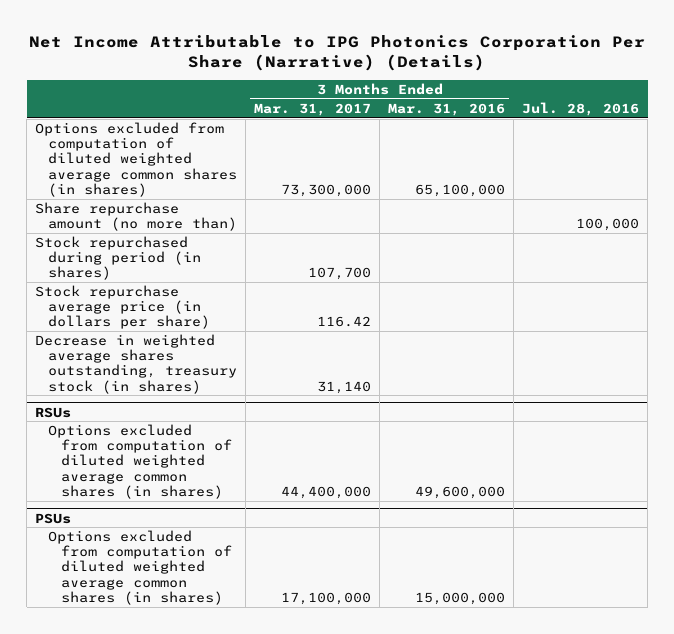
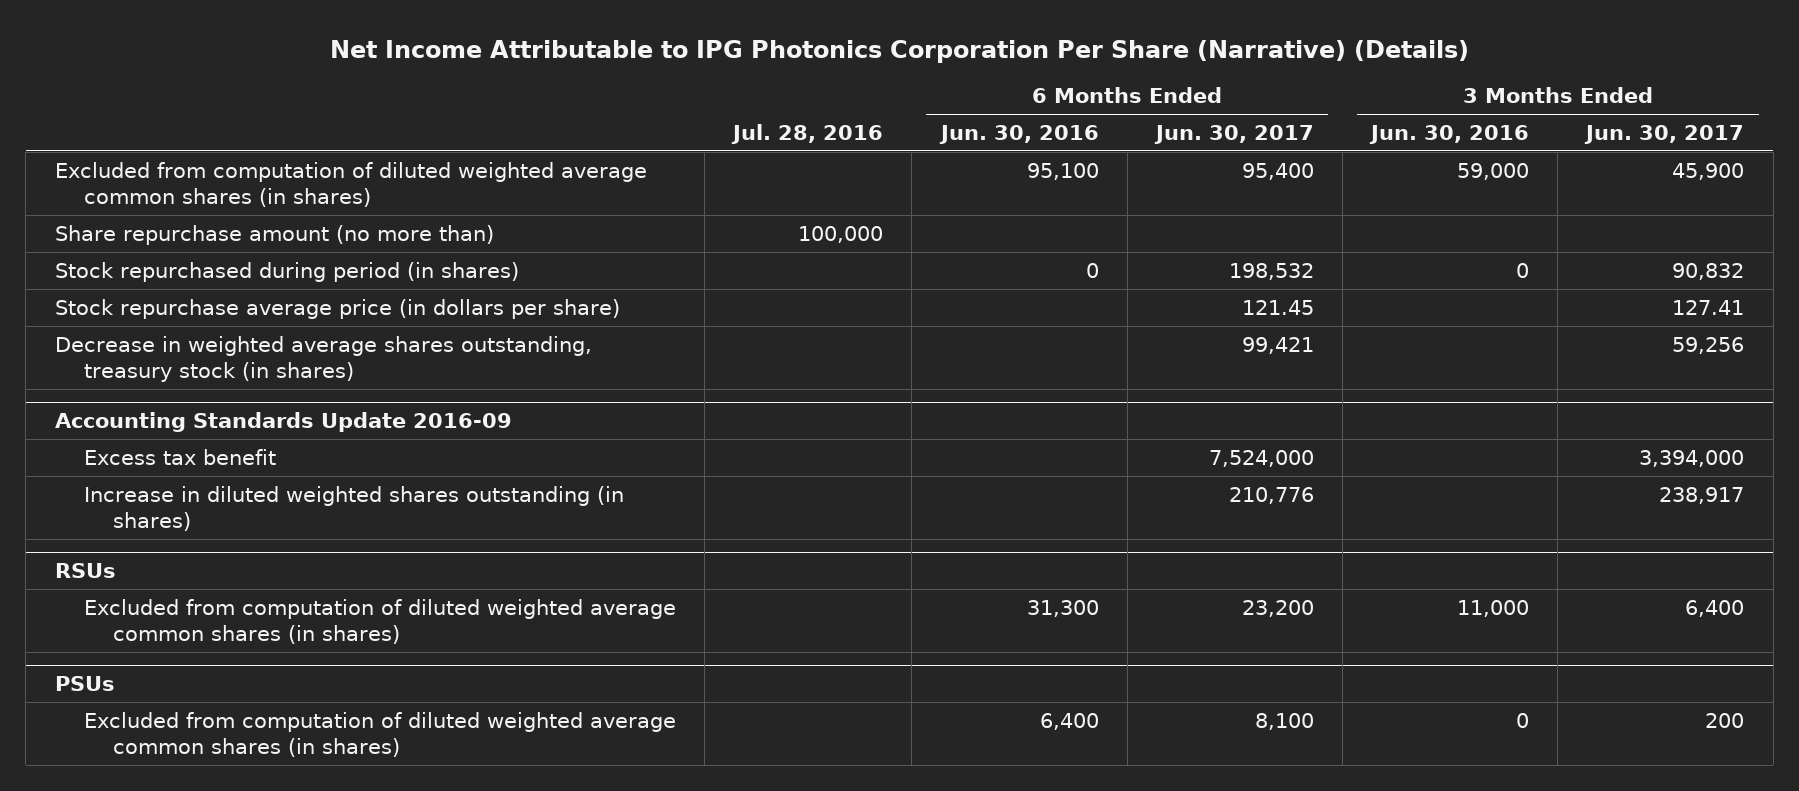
- | 3 Months Ended Mar. 31, 2017 | 3 Months Ended Mar. 31, 2016 | Jul. 28, 2016
+ | Jul. 28, 2016 | 6 Months Ended Jun. 30, 2016 | 6 Months Ended Jun. 30, 2017 | 3 Months Ended Jun. 30, 2016 | 3 Months Ended Jun. 30, 2017
- Options excluded from computation of diluted weighted average common shares (in shares) | 73,300,000 | 65,100,000 |
+ Excluded from computation of diluted weighted average common shares (in shares) | | 95,100 | 95,400 | 59,000 | 45,900
+ Accounting Standards Update 2016-09
+ Excess tax benefit | | | 7,524,000 | | 3,394,000
+ Increase in diluted weighted shares outstanding (in shares) | | | 210,776 | | 238,917
@ RSUs
- Options excluded from computation of diluted weighted average common shares (in shares) | 44,400,000 | 49,600,000 |
+ Excluded from computation of diluted weighted average common shares (in shares) | | 31,300 | 23,200 | 11,000 | 6,400
@ PSUs
- Options excluded from computation of diluted weighted average common shares (in shares) | 17,100,000 | 15,000,000 |
+ Excluded from computation of diluted weighted average common shares (in shares) | | 6,400 | 8,100 | 0 | 200

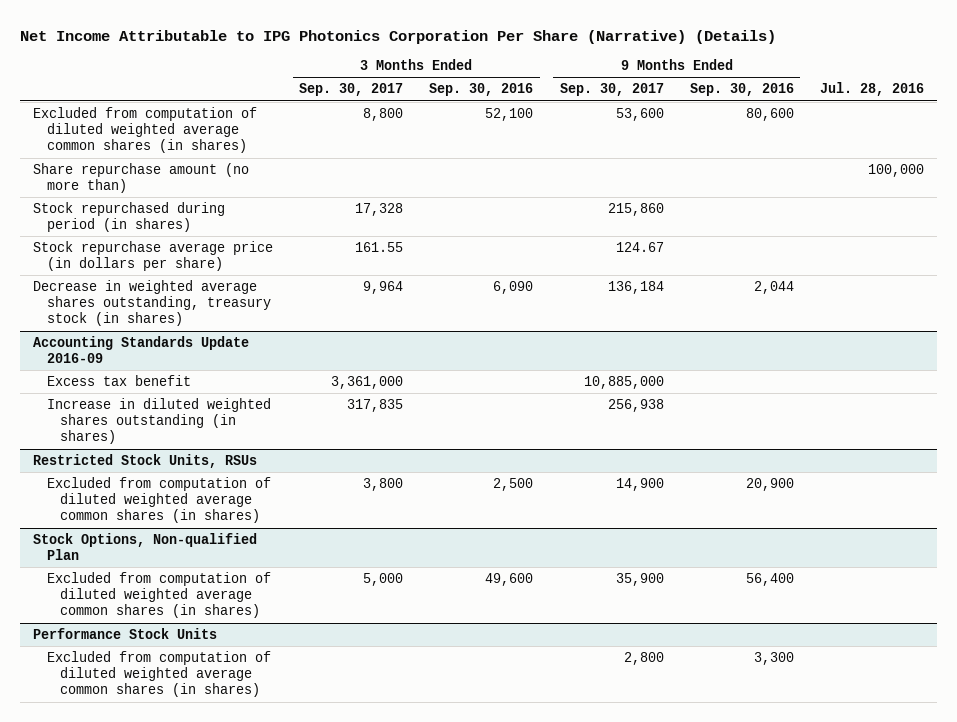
- | Jul. 28, 2016 | 6 Months Ended Jun. 30, 2016 | 6 Months Ended Jun. 30, 2017 | 3 Months Ended Jun. 30, 2016 | 3 Months Ended Jun. 30, 2017
+ | 3 Months Ended Sep. 30, 2017 | 3 Months Ended Sep. 30, 2016 | 9 Months Ended Sep. 30, 2017 | 9 Months Ended Sep. 30, 2016 | Jul. 28, 2016
- RSUs
+ Restricted Stock Units, RSUs
- PSUs
+ Stock Options, Non-qualified Plan
+ Excluded from computation of diluted weighted average common shares (in shares) | 5,000 | 49,600 | 35,900 | 56,400 |
+ Performance Stock Units

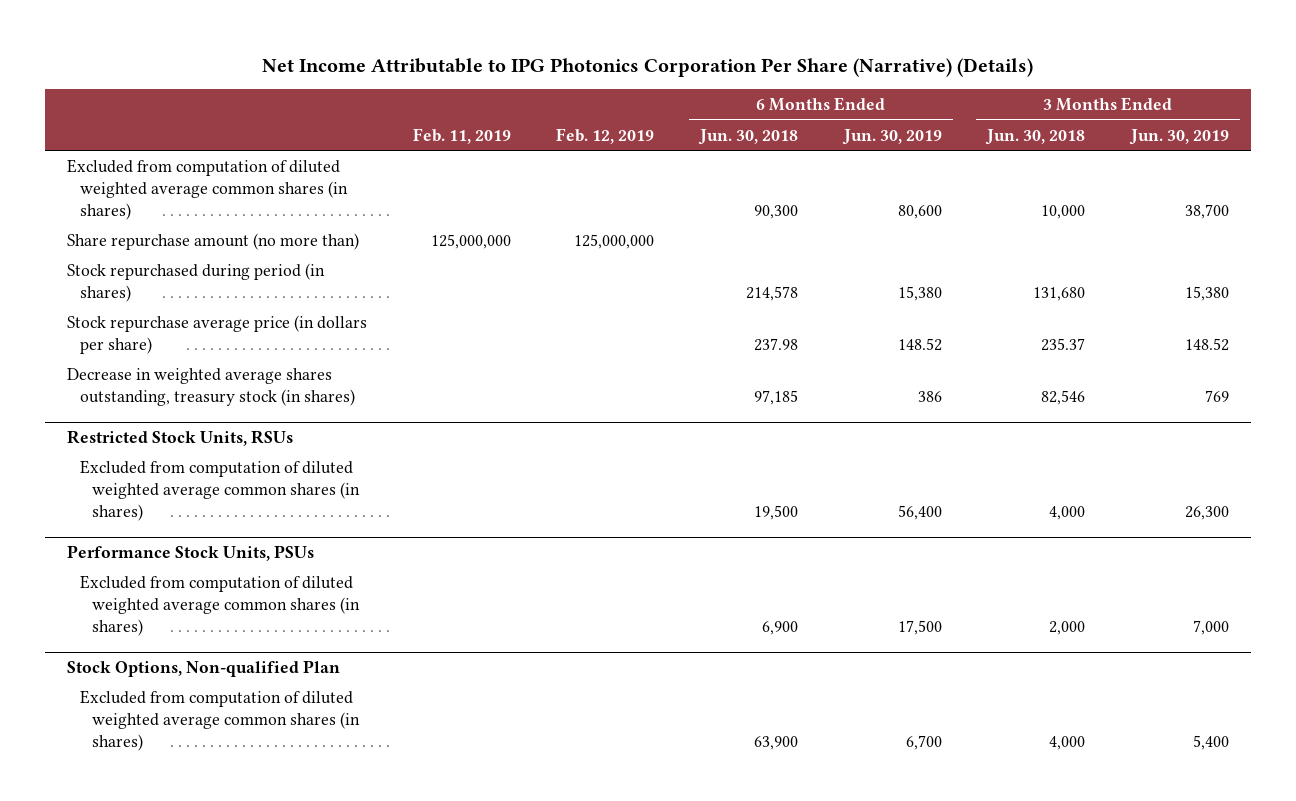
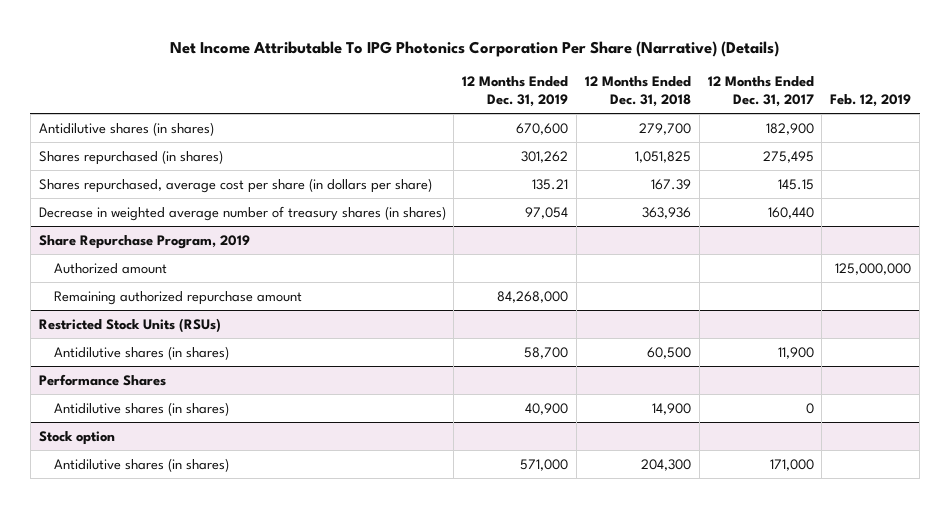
- Net Income Attributable to IPG Photonics Corporation Per Share (Narrative) (Details)
+ Net Income Attributable To IPG Photonics Corporation Per Share (Narrative) (Details)
- | Feb. 11, 2019 | Feb. 12, 2019 | 6 Months Ended Jun. 30, 2018 | 6 Months Ended Jun. 30, 2019 | 3 Months Ended Jun. 30, 2018 | 3 Months Ended Jun. 30, 2019
+ | 12 Months Ended Dec. 31, 2019 | 12 Months Ended Dec. 31, 2018 | 12 Months Ended Dec. 31, 2017 | Feb. 12, 2019
- Excluded from computation of diluted weighted average common shares (in shares) | | | 90,300 | 80,600 | 10,000 | 38,700
- Share repurchase amount (no more than) | 125,000,000 | 125,000,000 | | | |
- Stock repurchased during period (in shares) | | | 214,578 | 15,380 | 131,680 | 15,380
- Stock repurchase average price (in dollars per share) | | | 237.98 | 148.52 | 235.37 | 148.52
- Decrease in weighted average shares outstanding, treasury stock (in shares) | | | 97,185 | 386 | 82,546 | 769
- Restricted Stock Units, RSUs
- Excluded from computation of diluted weighted average common shares (in shares) | | | 19,500 | 56,400 | 4,000 | 26,300
- Performance Stock Units, PSUs
- Excluded from computation of diluted weighted average common shares (in shares) | | | 6,900 | 17,500 | 2,000 | 7,000
- Stock Options, Non-qualified Plan
- Excluded from computation of diluted weighted average common shares (in shares) | | | 63,900 | 6,700 | 4,000 | 5,400
+ Antidilutive shares (in shares) | 670,600 | 279,700 | 182,900 |
+ Shares repurchased (in shares) | 301,262 | 1,051,825 | 275,495 |
+ Shares repurchased, average cost per share (in dollars per share) | 135.21 | 167.39 | 145.15 |
+ Decrease in weighted average number of treasury shares (in shares) | 97,054 | 363,936 | 160,440 |
+ Share Repurchase Program, 2019
+ Authorized amount | | | | 125,000,000
+ Remaining authorized repurchase amount | 84,268,000 | | |
+ Restricted Stock Units (RSUs)
+ Antidilutive shares (in shares) | 58,700 | 60,500 | 11,900 |
+ Performance Shares
+ Antidilutive shares (in shares) | 40,900 | 14,900 | 0 |
+ Stock option
+ Antidilutive shares (in shares) | 571,000 | 204,300 | 171,000 |

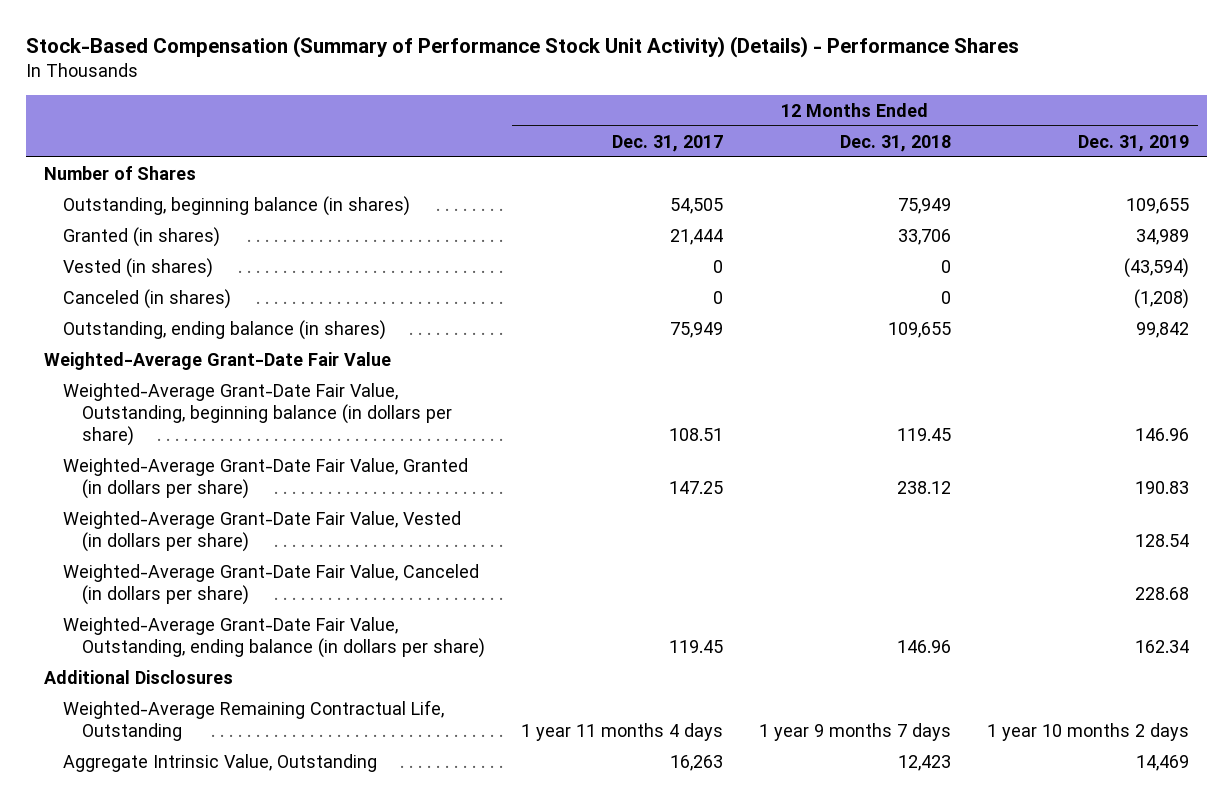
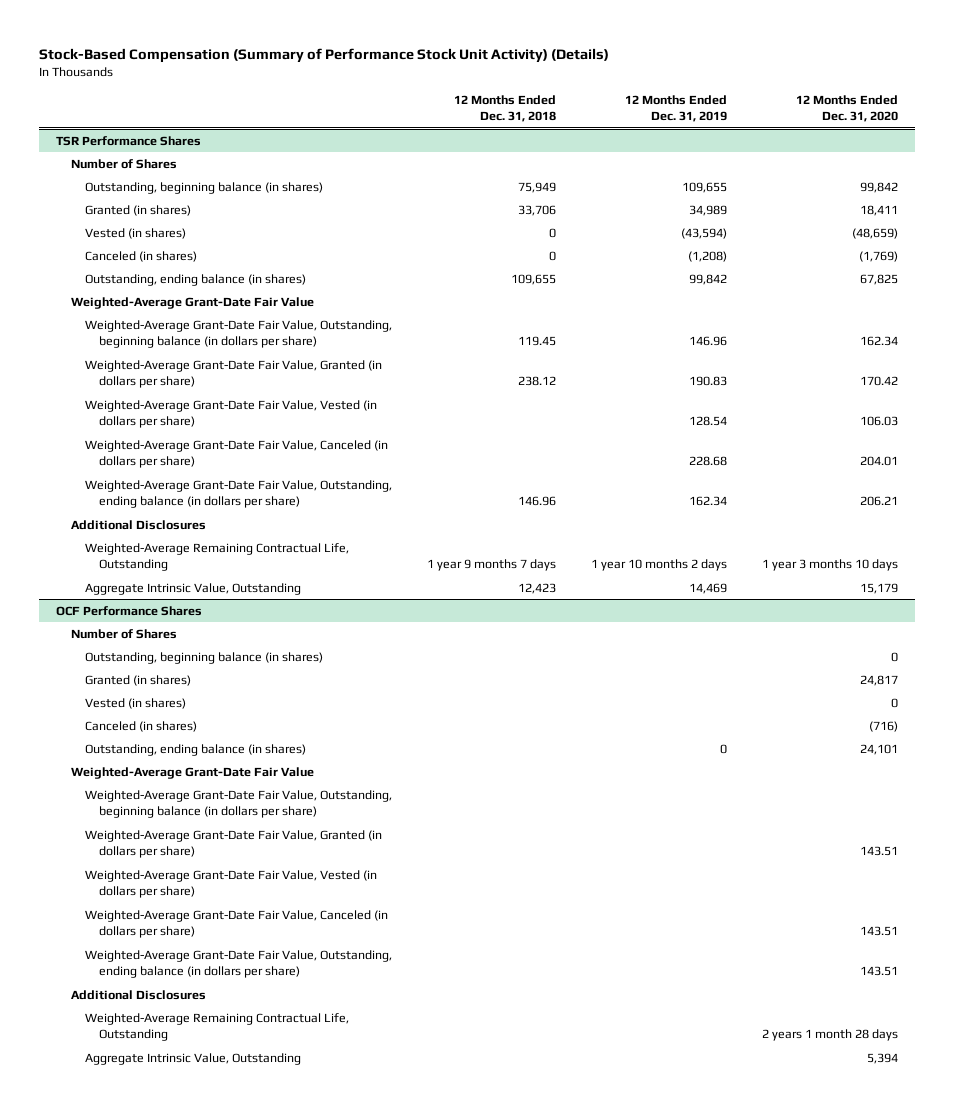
- Stock-Based Compensation (Summary of Performance Stock Unit Activity) (Details) - Performance Shares
+ Stock-Based Compensation (Summary of Performance Stock Unit Activity) (Details)
- | 12 Months Ended Dec. 31, 2017 | 12 Months Ended Dec. 31, 2018 | 12 Months Ended Dec. 31, 2019
+ | 12 Months Ended Dec. 31, 2018 | 12 Months Ended Dec. 31, 2019 | 12 Months Ended Dec. 31, 2020
+ TSR Performance Shares
+ OCF Performance Shares
+ Number of Shares
+ Outstanding, beginning balance (in shares) | | | 0
+ Granted (in shares) | | | 24,817
+ Vested (in shares) | | | 0
+ Canceled (in shares) | | | (716)
+ Outstanding, ending balance (in shares) | | 0 | 24,101
+ Weighted-Average Grant-Date Fair Value
+ Weighted-Average Grant-Date Fair Value, Outstanding, beginning balance (in dollars per share)
+ Weighted-Average Grant-Date Fair Value, Granted (in dollars per share) | | | 143.51
+ Weighted-Average Grant-Date Fair Value, Vested (in dollars per share)
+ Weighted-Average Grant-Date Fair Value, Canceled (in dollars per share) | | | 143.51
+ Weighted-Average Grant-Date Fair Value, Outstanding, ending balance (in dollars per share) | | | 143.51
+ Additional Disclosures
+ Weighted-Average Remaining Contractual Life, Outstanding | | | 2 years 1 month 28 days
+ Aggregate Intrinsic Value, Outstanding | | | 5,394

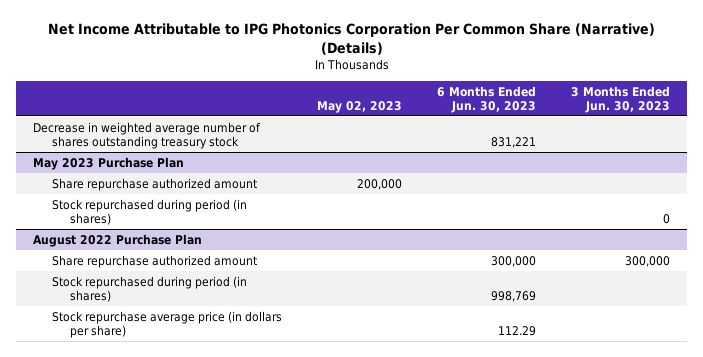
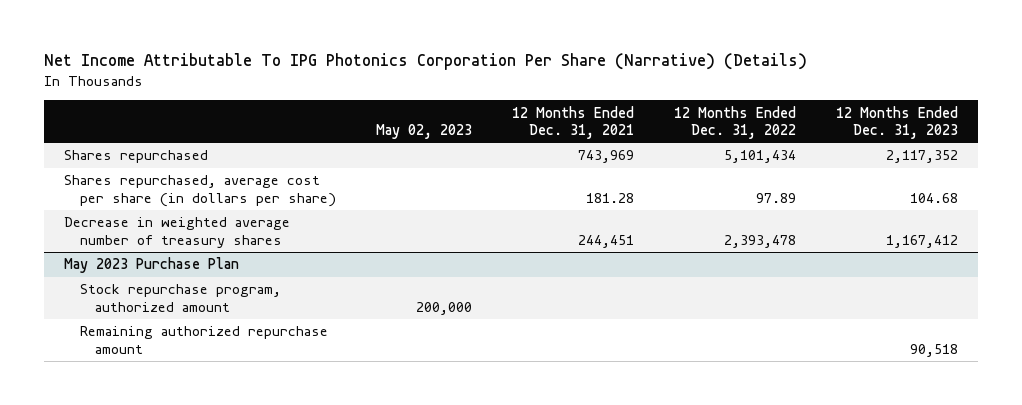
- Net Income Attributable to IPG Photonics Corporation Per Common Share (Narrative) (Details)
+ Net Income Attributable To IPG Photonics Corporation Per Share (Narrative) (Details)
- | May 02, 2023 | 6 Months Ended Jun. 30, 2023 | 3 Months Ended Jun. 30, 2023
+ | May 02, 2023 | 12 Months Ended Dec. 31, 2021 | 12 Months Ended Dec. 31, 2022 | 12 Months Ended Dec. 31, 2023
- Decrease in weighted average number of shares outstanding treasury stock | | 831,221 |
+ Shares repurchased | | 743,969 | 5,101,434 | 2,117,352
+ Shares repurchased, average cost per share (in dollars per share) | | 181.28 | 97.89 | 104.68
+ Decrease in weighted average number of treasury shares | | 244,451 | 2,393,478 | 1,167,412
@ May 2023 Purchase Plan
- Share repurchase authorized amount | 200,000 | |
- Stock repurchased during period (in shares) | | | 0
- August 2022 Purchase Plan
- Share repurchase authorized amount | | 300,000 | 300,000
- Stock repurchased during period (in shares) | | 998,769 |
- Stock repurchase average price (in dollars per share) | | 112.29 |
@ May 2023 Purchase Plan
+ Stock repurchase program, authorized amount | 200,000 | | |
+ Remaining authorized repurchase amount | | | | 90,518

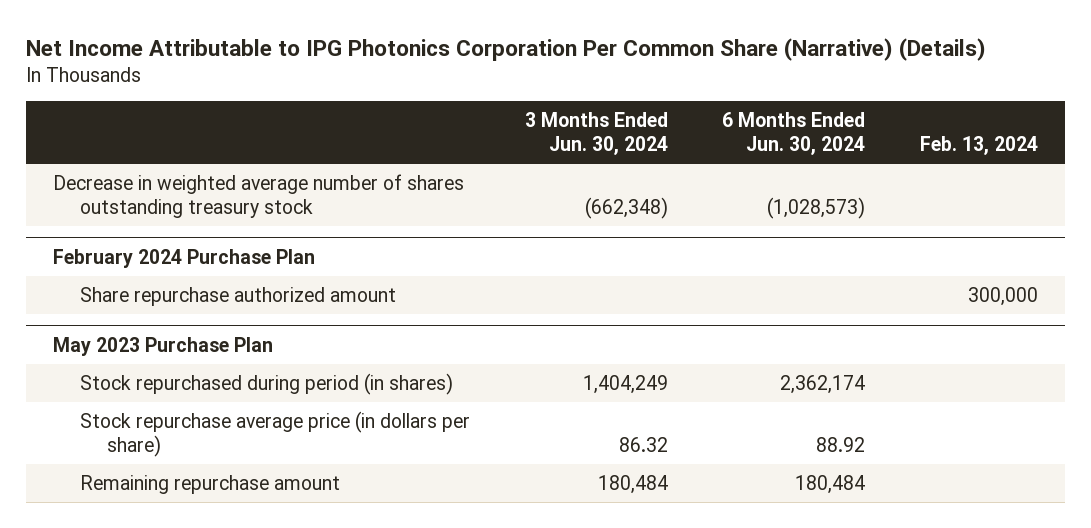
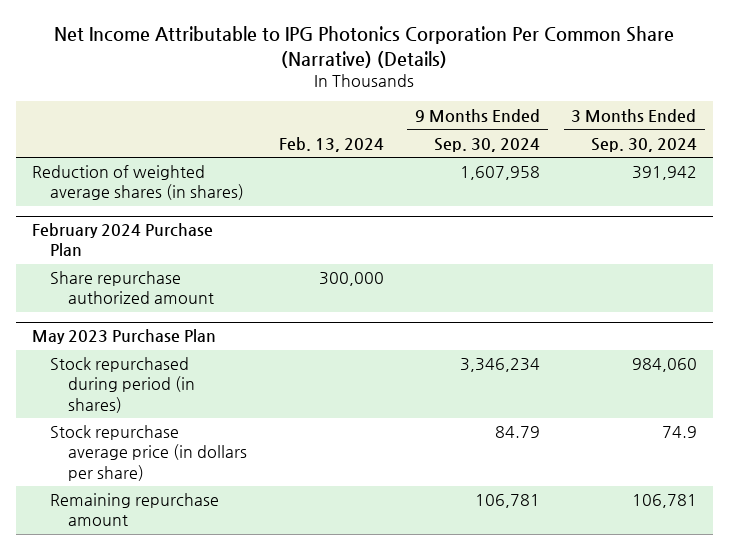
- | 3 Months Ended Jun. 30, 2024 | 6 Months Ended Jun. 30, 2024 | Feb. 13, 2024
+ | Feb. 13, 2024 | 9 Months Ended Sep. 30, 2024 | 3 Months Ended Sep. 30, 2024
- Decrease in weighted average number of shares outstanding treasury stock | (662,348) | (1,028,573) |
+ Reduction of weighted average shares (in shares) | | 1,607,958 | 391,942

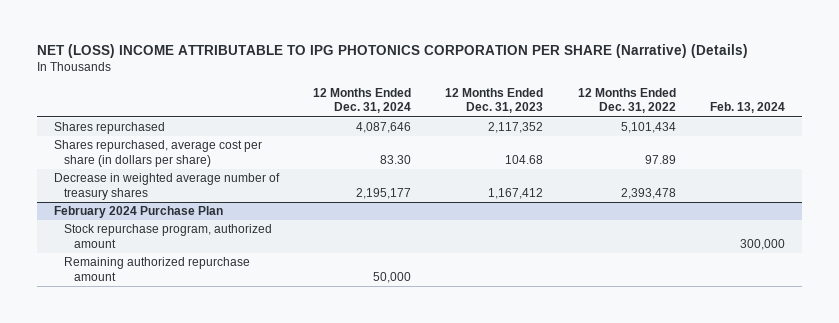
- Net Income Attributable to IPG Photonics Corporation Per Common Share (Narrative) (Details)
+ NET (LOSS) INCOME ATTRIBUTABLE TO IPG PHOTONICS CORPORATION PER SHARE (Narrative) (Details)
- | Feb. 13, 2024 | 9 Months Ended Sep. 30, 2024 | 3 Months Ended Sep. 30, 2024
+ | 12 Months Ended Dec. 31, 2024 | 12 Months Ended Dec. 31, 2023 | 12 Months Ended Dec. 31, 2022 | Feb. 13, 2024
- Reduction of weighted average shares (in shares) | | 1,607,958 | 391,942
+ Shares repurchased | 4,087,646 | 2,117,352 | 5,101,434 |
+ Shares repurchased, average cost per share (in dollars per share) | 83.30 | 104.68 | 97.89 |
+ Decrease in weighted average number of treasury shares | 2,195,177 | 1,167,412 | 2,393,478 |
@ February 2024 Purchase Plan
- Share repurchase authorized amount | 300,000 | |
- May 2023 Purchase Plan
- Stock repurchased during period (in shares) | | 3,346,234 | 984,060
- Stock repurchase average price (in dollars per share) | | 84.79 | 74.9
- Remaining repurchase amount | | 106,781 | 106,781
@ February 2024 Purchase Plan
+ Stock repurchase program, authorized amount | | | | 300,000
+ Remaining authorized repurchase amount | 50,000 | | |

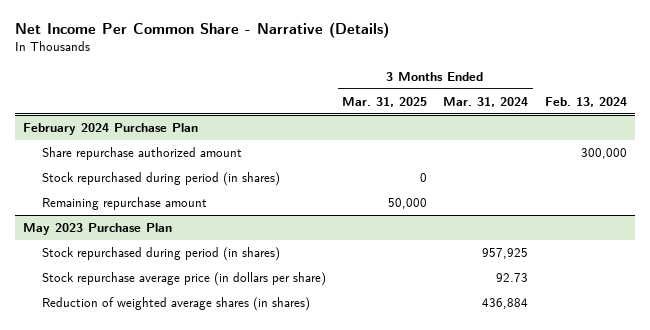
- NET (LOSS) INCOME ATTRIBUTABLE TO IPG PHOTONICS CORPORATION PER SHARE (Narrative) (Details)
+ Net Income Per Common Share - Narrative (Details)
- | 12 Months Ended Dec. 31, 2024 | 12 Months Ended Dec. 31, 2023 | 12 Months Ended Dec. 31, 2022 | Feb. 13, 2024
+ | 3 Months Ended Mar. 31, 2025 | 3 Months Ended Mar. 31, 2024 | Feb. 13, 2024
- Shares repurchased | 4,087,646 | 2,117,352 | 5,101,434 |
- Shares repurchased, average cost per share (in dollars per share) | 83.30 | 104.68 | 97.89 |
- Decrease in weighted average number of treasury shares | 2,195,177 | 1,167,412 | 2,393,478 |
@ February 2024 Purchase Plan
- Stock repurchase program, authorized amount | | | | 300,000
- Remaining authorized repurchase amount | 50,000 | | |
+ Share repurchase authorized amount | | | 300,000
+ Stock repurchased during period (in shares) | 0 | |
+ Remaining repurchase amount | 50,000 | |
+ May 2023 Purchase Plan
+ Stock repurchased during period (in shares) | | 957,925 |
+ Stock repurchase average price (in dollars per share) | | 92.73 |
+ Reduction of weighted average shares (in shares) | | 436,884 |

